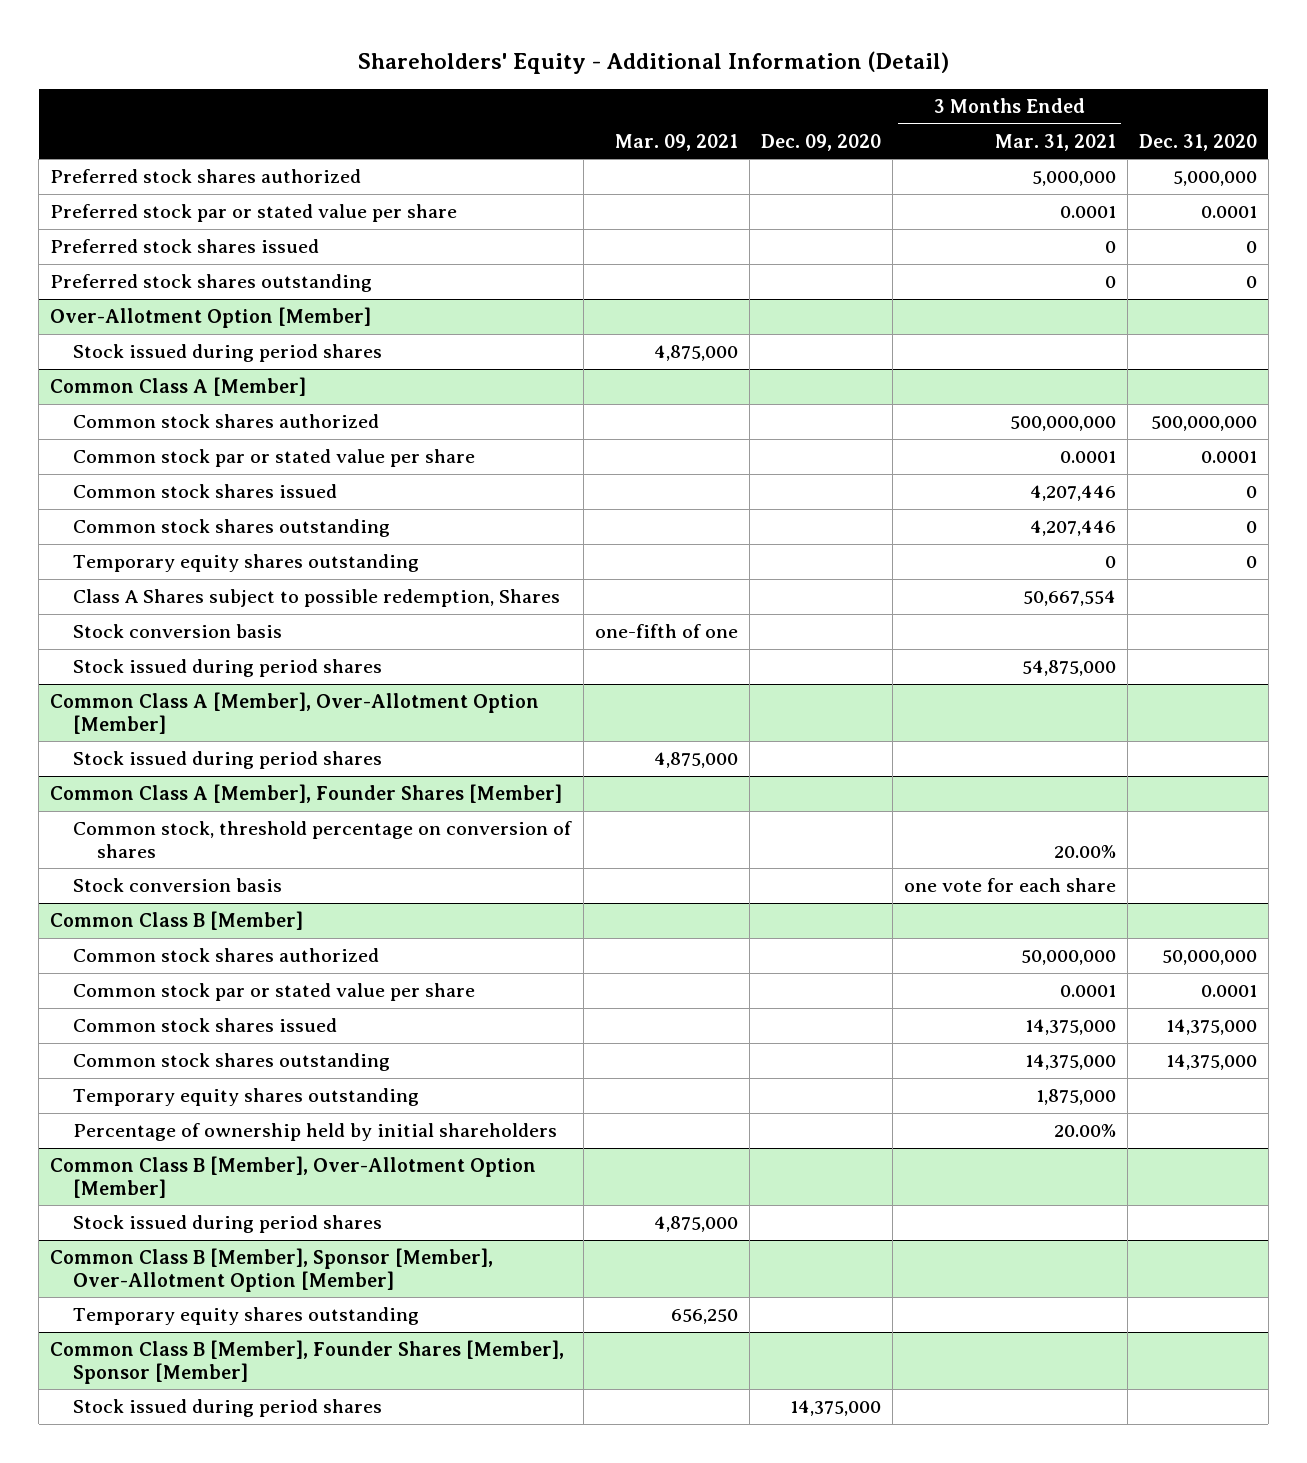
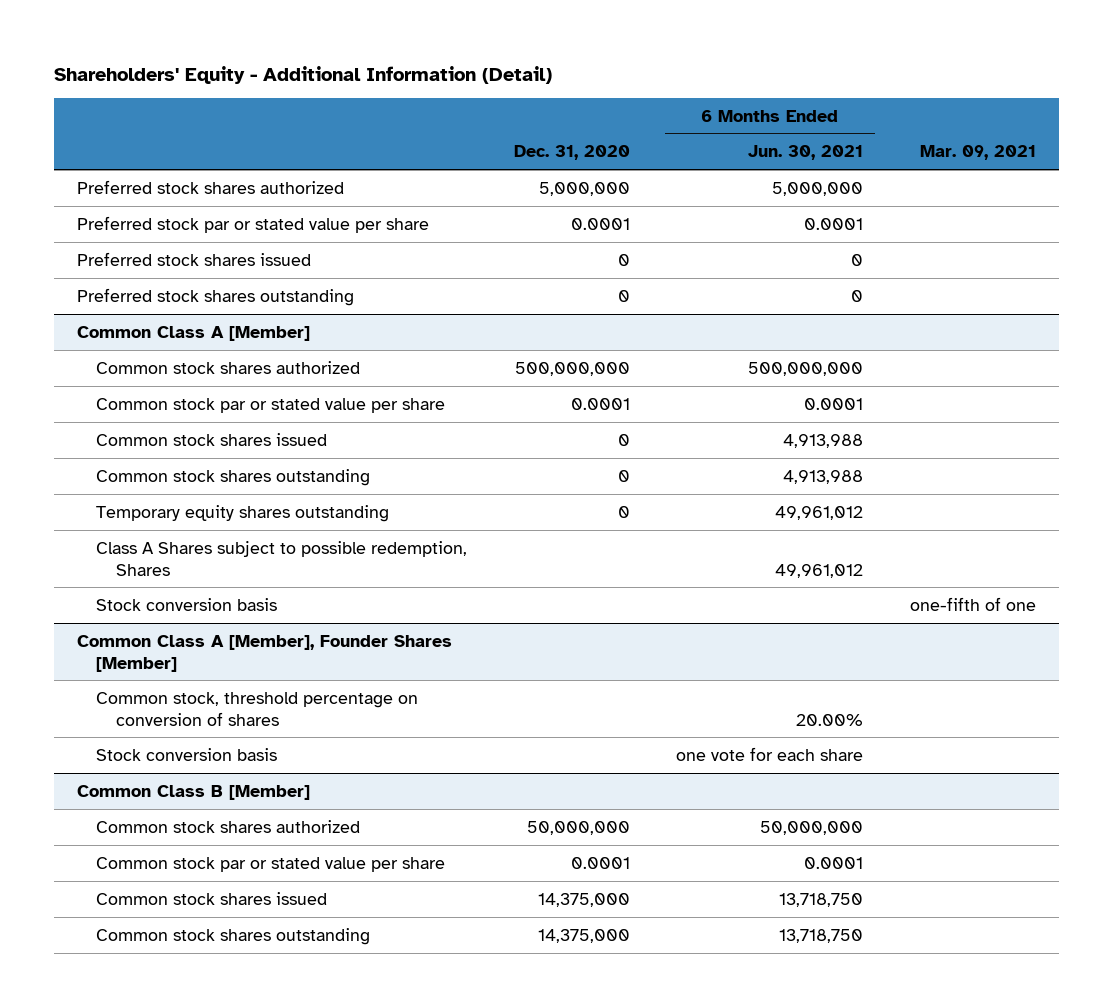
- | Mar. 09, 2021 | Dec. 09, 2020 | 3 Months Ended Mar. 31, 2021 | Dec. 31, 2020
+ | Dec. 31, 2020 | 6 Months Ended Jun. 30, 2021 | Mar. 09, 2021
- Over-Allotment Option [Member]
- Stock issued during period shares | 4,875,000 | | |
@ Common Class A [Member]
- Stock issued during period shares | | | 54,875,000 |
- Common Class A [Member], Over-Allotment Option [Member]
- Stock issued during period shares | 4,875,000 | | |
@ Common Class B [Member]
- Temporary equity shares outstanding | | | 1,875,000 |
- Percentage of ownership held by initial shareholders | | | 20.00% |
- Common Class B [Member], Over-Allotment Option [Member]
- Stock issued during period shares | 4,875,000 | | |
- Common Class B [Member], Sponsor [Member], Over-Allotment Option [Member]
- Temporary equity shares outstanding | 656,250 | | |
- Common Class B [Member], Founder Shares [Member], Sponsor [Member]
- Stock issued during period shares | | 14,375,000 | |

